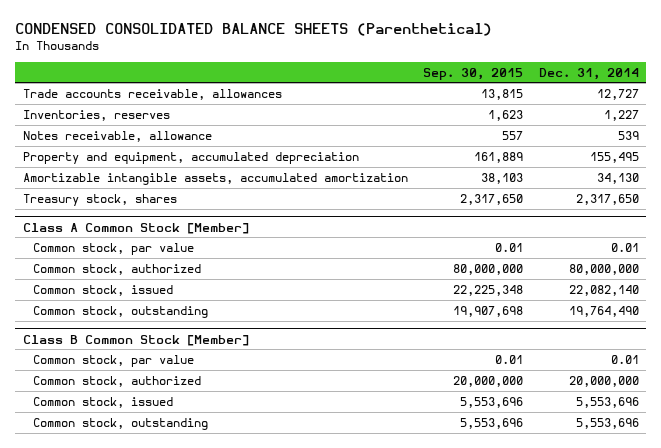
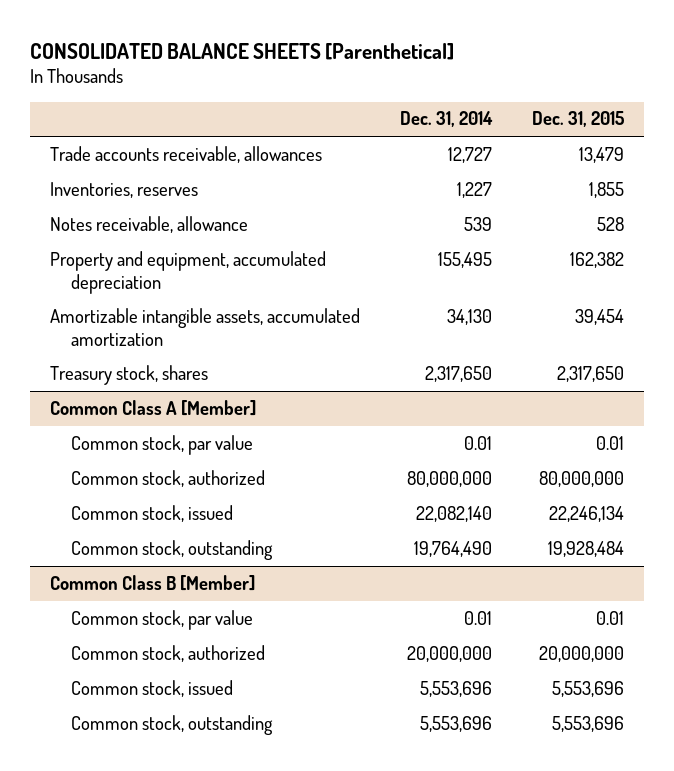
- CONDENSED CONSOLIDATED BALANCE SHEETS (Parenthetical)
+ CONSOLIDATED BALANCE SHEETS [Parenthetical]
- | Sep. 30, 2015 | Dec. 31, 2014
+ | Dec. 31, 2014 | Dec. 31, 2015
- Class A Common Stock [Member]
+ Common Class A [Member]
- Class B Common Stock [Member]
+ Common Class B [Member]

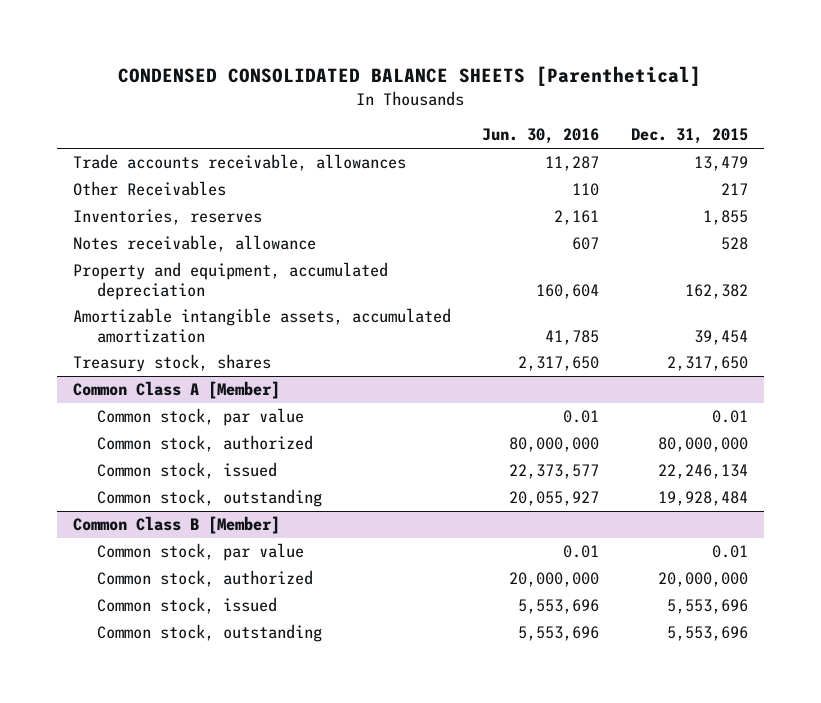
- CONSOLIDATED BALANCE SHEETS [Parenthetical]
+ CONDENSED CONSOLIDATED BALANCE SHEETS [Parenthetical]
- | Dec. 31, 2014 | Dec. 31, 2015
+ | Jun. 30, 2016 | Dec. 31, 2015
+ Other Receivables | 110 | 217

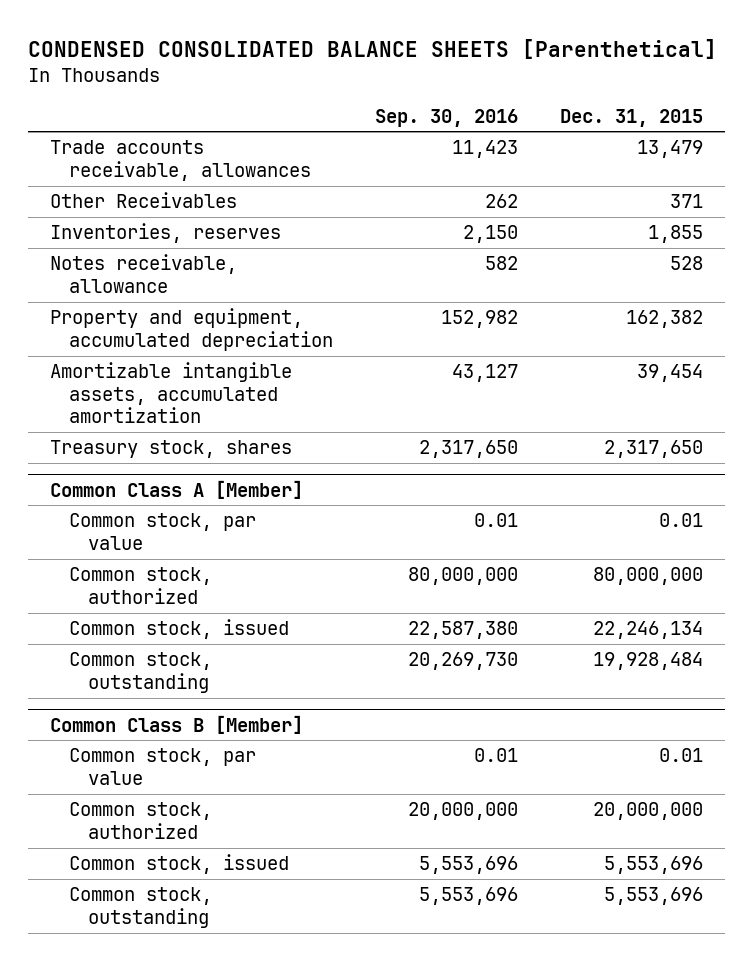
- | Jun. 30, 2016 | Dec. 31, 2015
+ | Sep. 30, 2016 | Dec. 31, 2015
- Other Receivables | 110 | 217
+ Other Receivables | 262 | 371

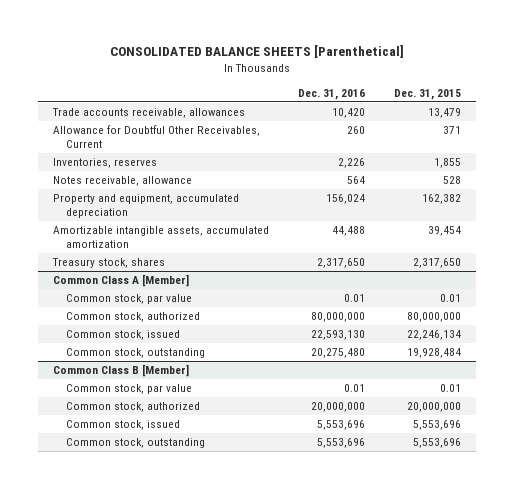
- CONDENSED CONSOLIDATED BALANCE SHEETS [Parenthetical]
+ CONSOLIDATED BALANCE SHEETS [Parenthetical]
- | Sep. 30, 2016 | Dec. 31, 2015
+ | Dec. 31, 2016 | Dec. 31, 2015
- Other Receivables | 262 | 371
+ Allowance for Doubtful Other Receivables, Current | 260 | 371

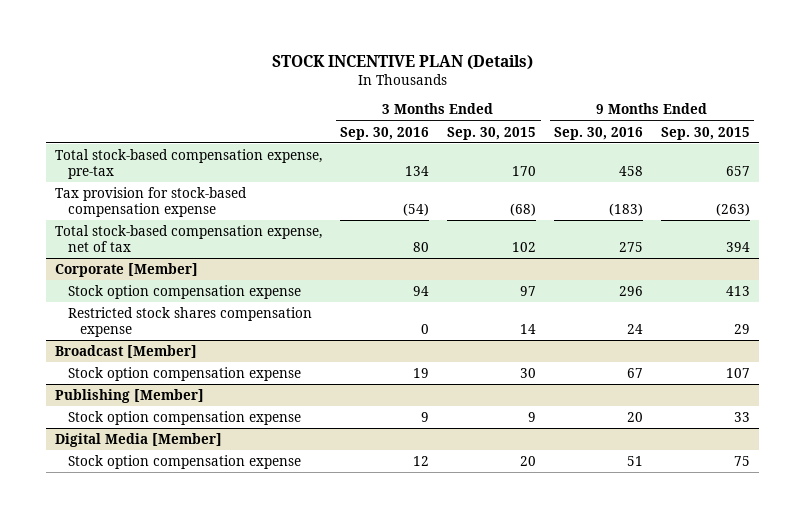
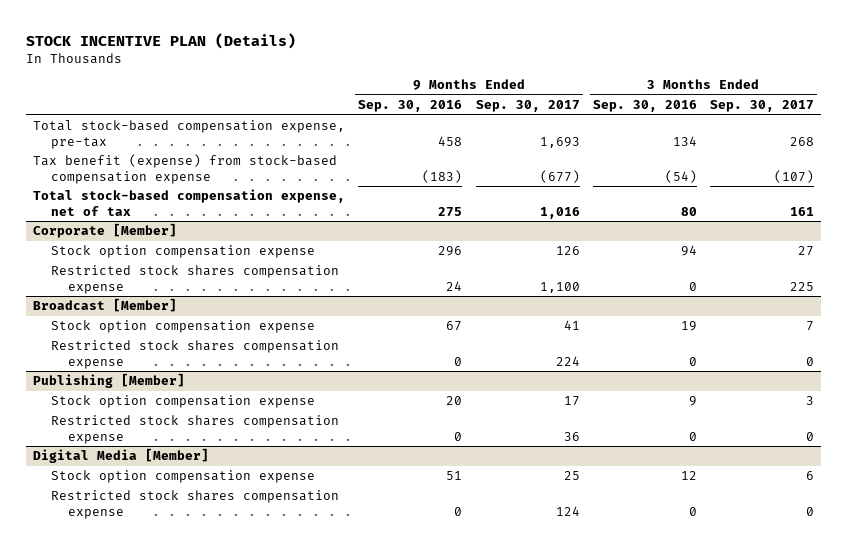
- | 3 Months Ended Sep. 30, 2016 | 3 Months Ended Sep. 30, 2015 | 9 Months Ended Sep. 30, 2016 | 9 Months Ended Sep. 30, 2015
+ | 9 Months Ended Sep. 30, 2016 | 9 Months Ended Sep. 30, 2017 | 3 Months Ended Sep. 30, 2016 | 3 Months Ended Sep. 30, 2017
- Tax provision for stock-based compensation expense | (54) | (68) | (183) | (263)
+ Tax benefit (expense) from stock-based compensation expense | (183) | (677) | (54) | (107)
@ Broadcast [Member]
+ Restricted stock shares compensation expense | 0 | 224 | 0 | 0
@ Publishing [Member]
+ Restricted stock shares compensation expense | 0 | 36 | 0 | 0
@ Digital Media [Member]
+ Restricted stock shares compensation expense | 0 | 124 | 0 | 0

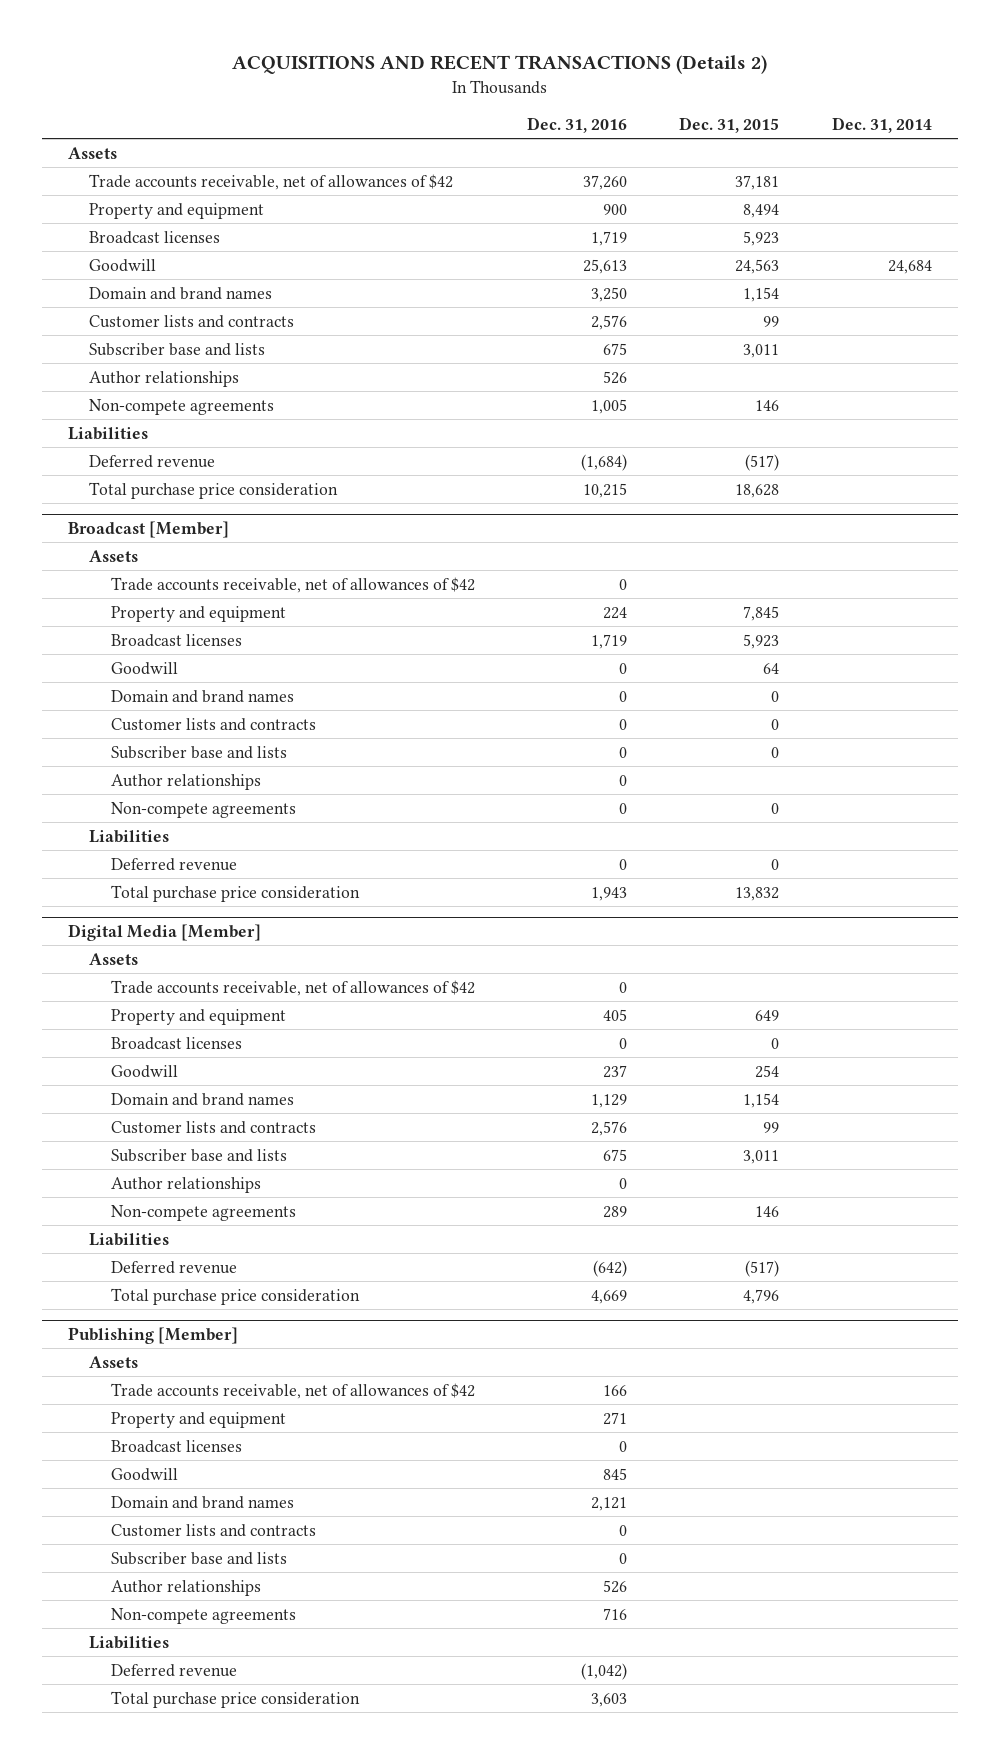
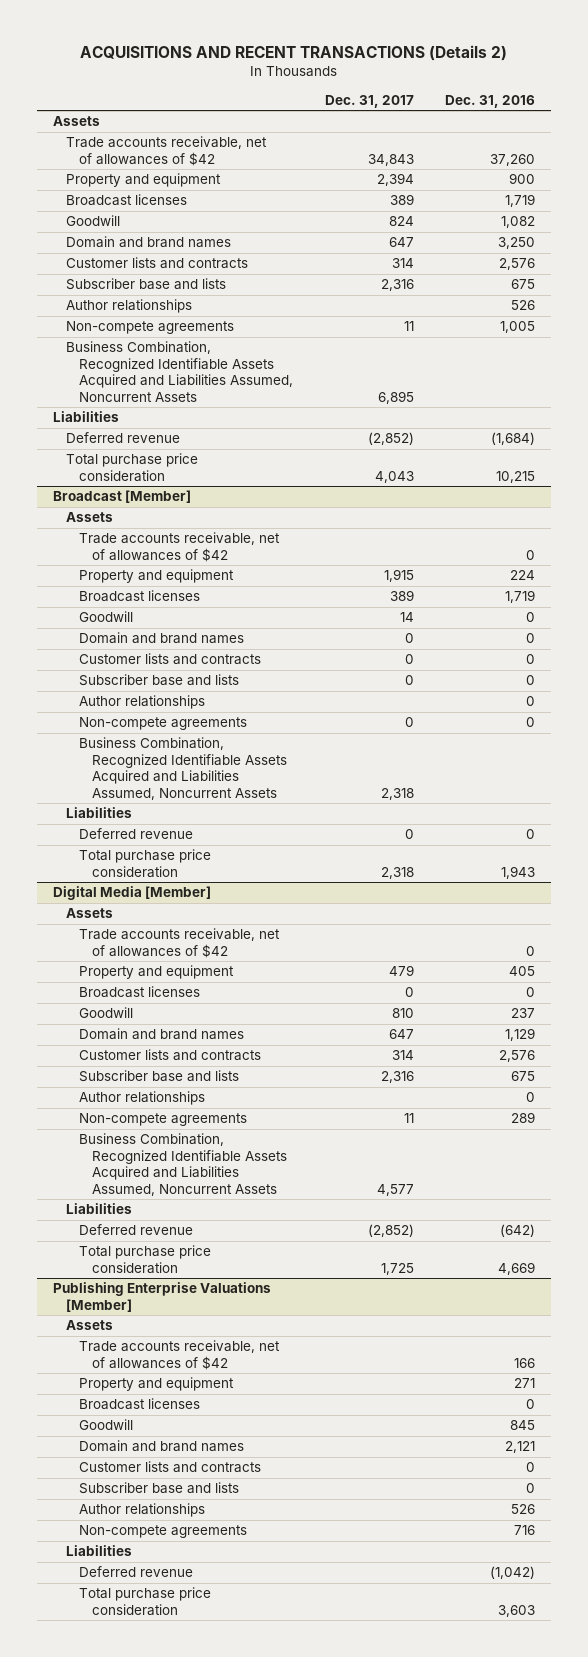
- | Dec. 31, 2016 | Dec. 31, 2015 | Dec. 31, 2014
+ | Dec. 31, 2017 | Dec. 31, 2016
- Goodwill | 25,613 | 24,563 | 24,684
+ Goodwill | 824 | 1,082
+ Business Combination, Recognized Identifiable Assets Acquired and Liabilities Assumed, Noncurrent Assets | 6,895 |
@ Broadcast [Member]
+ Business Combination, Recognized Identifiable Assets Acquired and Liabilities Assumed, Noncurrent Assets | 2,318 |
@ Digital Media [Member]
+ Business Combination, Recognized Identifiable Assets Acquired and Liabilities Assumed, Noncurrent Assets | 4,577 |
- Publishing [Member]
+ Publishing Enterprise Valuations [Member]

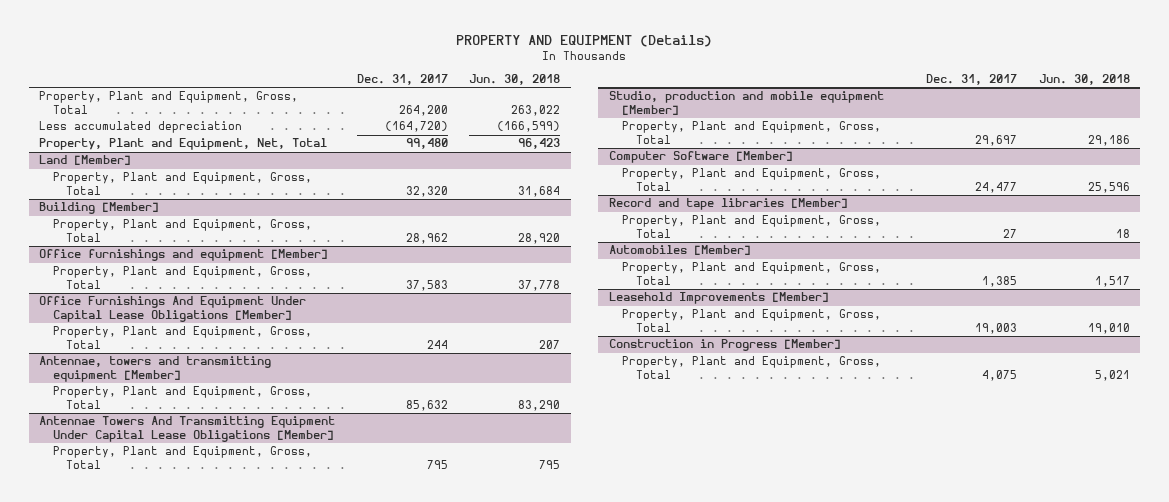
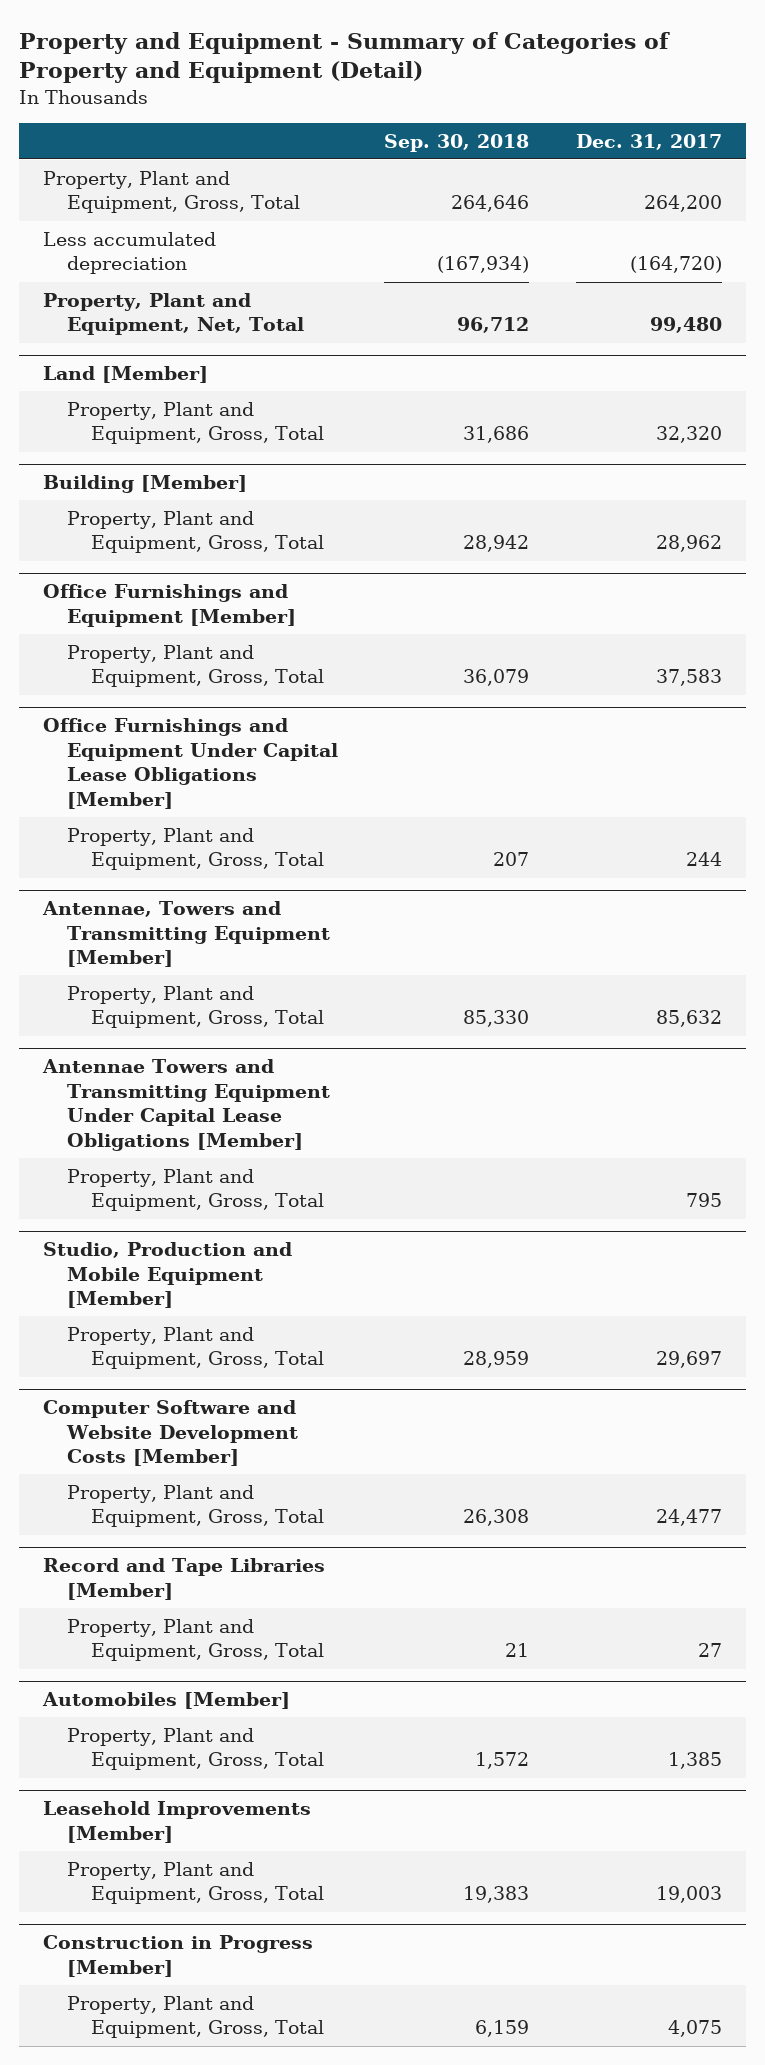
- PROPERTY AND EQUIPMENT (Details)
+ Property and Equipment - Summary of Categories of Property and Equipment (Detail)
- | Dec. 31, 2017 | Jun. 30, 2018
+ | Sep. 30, 2018 | Dec. 31, 2017
- Office furnishings and equipment [Member]
+ Office Furnishings and Equipment [Member]
- Office Furnishings And Equipment Under Capital Lease Obligations [Member]
+ Office Furnishings and Equipment Under Capital Lease Obligations [Member]
- Antennae, towers and transmitting equipment [Member]
+ Antennae, Towers and Transmitting Equipment [Member]
- Antennae Towers And Transmitting Equipment Under Capital Lease Obligations [Member]
+ Antennae Towers and Transmitting Equipment Under Capital Lease Obligations [Member]
- Studio, production and mobile equipment [Member]
+ Studio, Production and Mobile Equipment [Member]
- Computer Software [Member]
+ Computer Software and Website Development Costs [Member]
- Record and tape libraries [Member]
+ Record and Tape Libraries [Member]

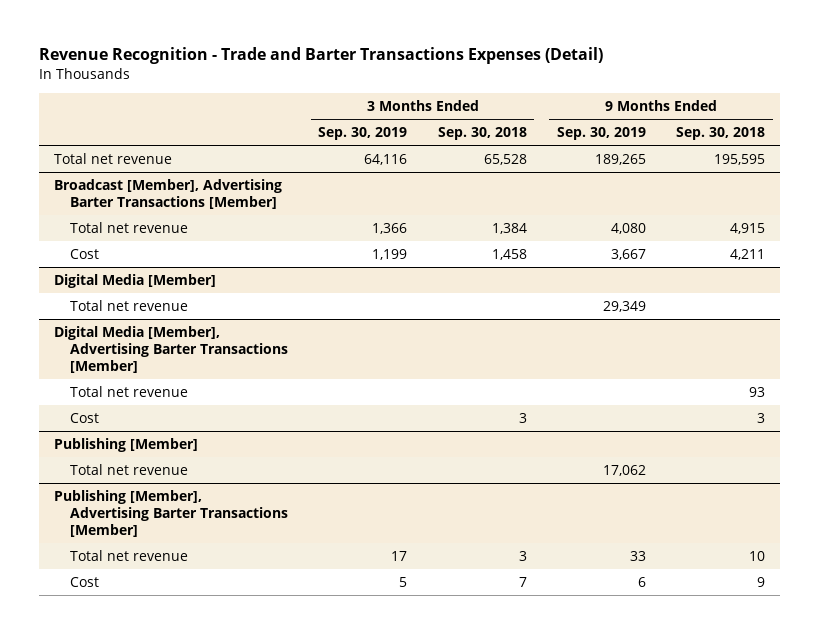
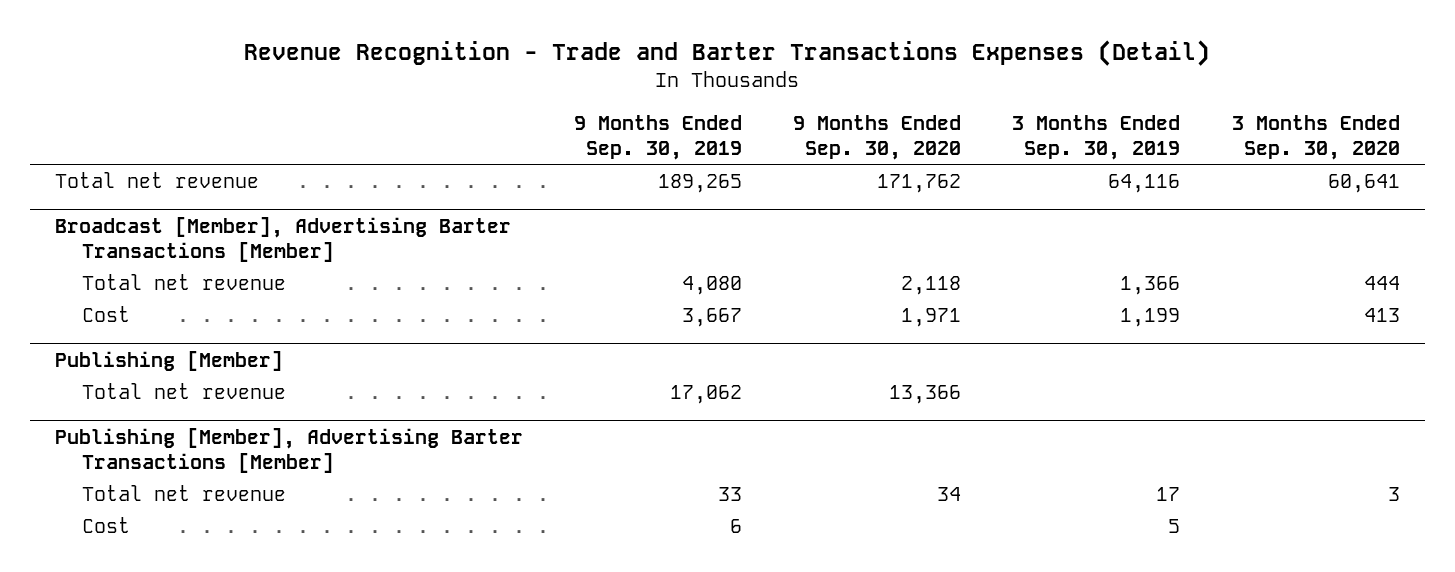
- | 3 Months Ended Sep. 30, 2019 | 3 Months Ended Sep. 30, 2018 | 9 Months Ended Sep. 30, 2019 | 9 Months Ended Sep. 30, 2018
+ | 9 Months Ended Sep. 30, 2019 | 9 Months Ended Sep. 30, 2020 | 3 Months Ended Sep. 30, 2019 | 3 Months Ended Sep. 30, 2020
- Digital Media [Member]
- Total net revenue | | | 29,349 |
- Digital Media [Member], Advertising Barter Transactions [Member]
- Total net revenue | | | | 93
- Cost | | 3 | | 3

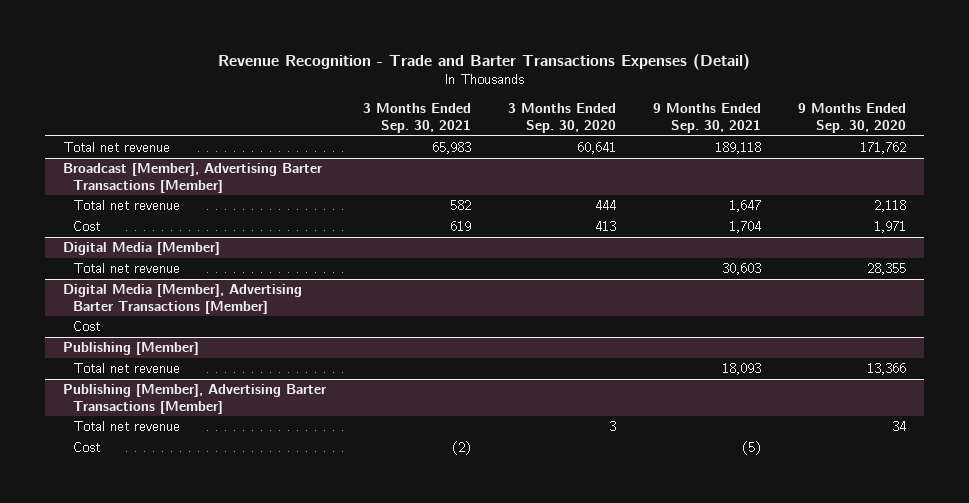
- | 9 Months Ended Sep. 30, 2019 | 9 Months Ended Sep. 30, 2020 | 3 Months Ended Sep. 30, 2019 | 3 Months Ended Sep. 30, 2020
+ | 3 Months Ended Sep. 30, 2021 | 3 Months Ended Sep. 30, 2020 | 9 Months Ended Sep. 30, 2021 | 9 Months Ended Sep. 30, 2020
+ Digital Media [Member]
+ Total net revenue | | | 30,603 | 28,355
+ Digital Media [Member], Advertising Barter Transactions [Member]
+ Cost

